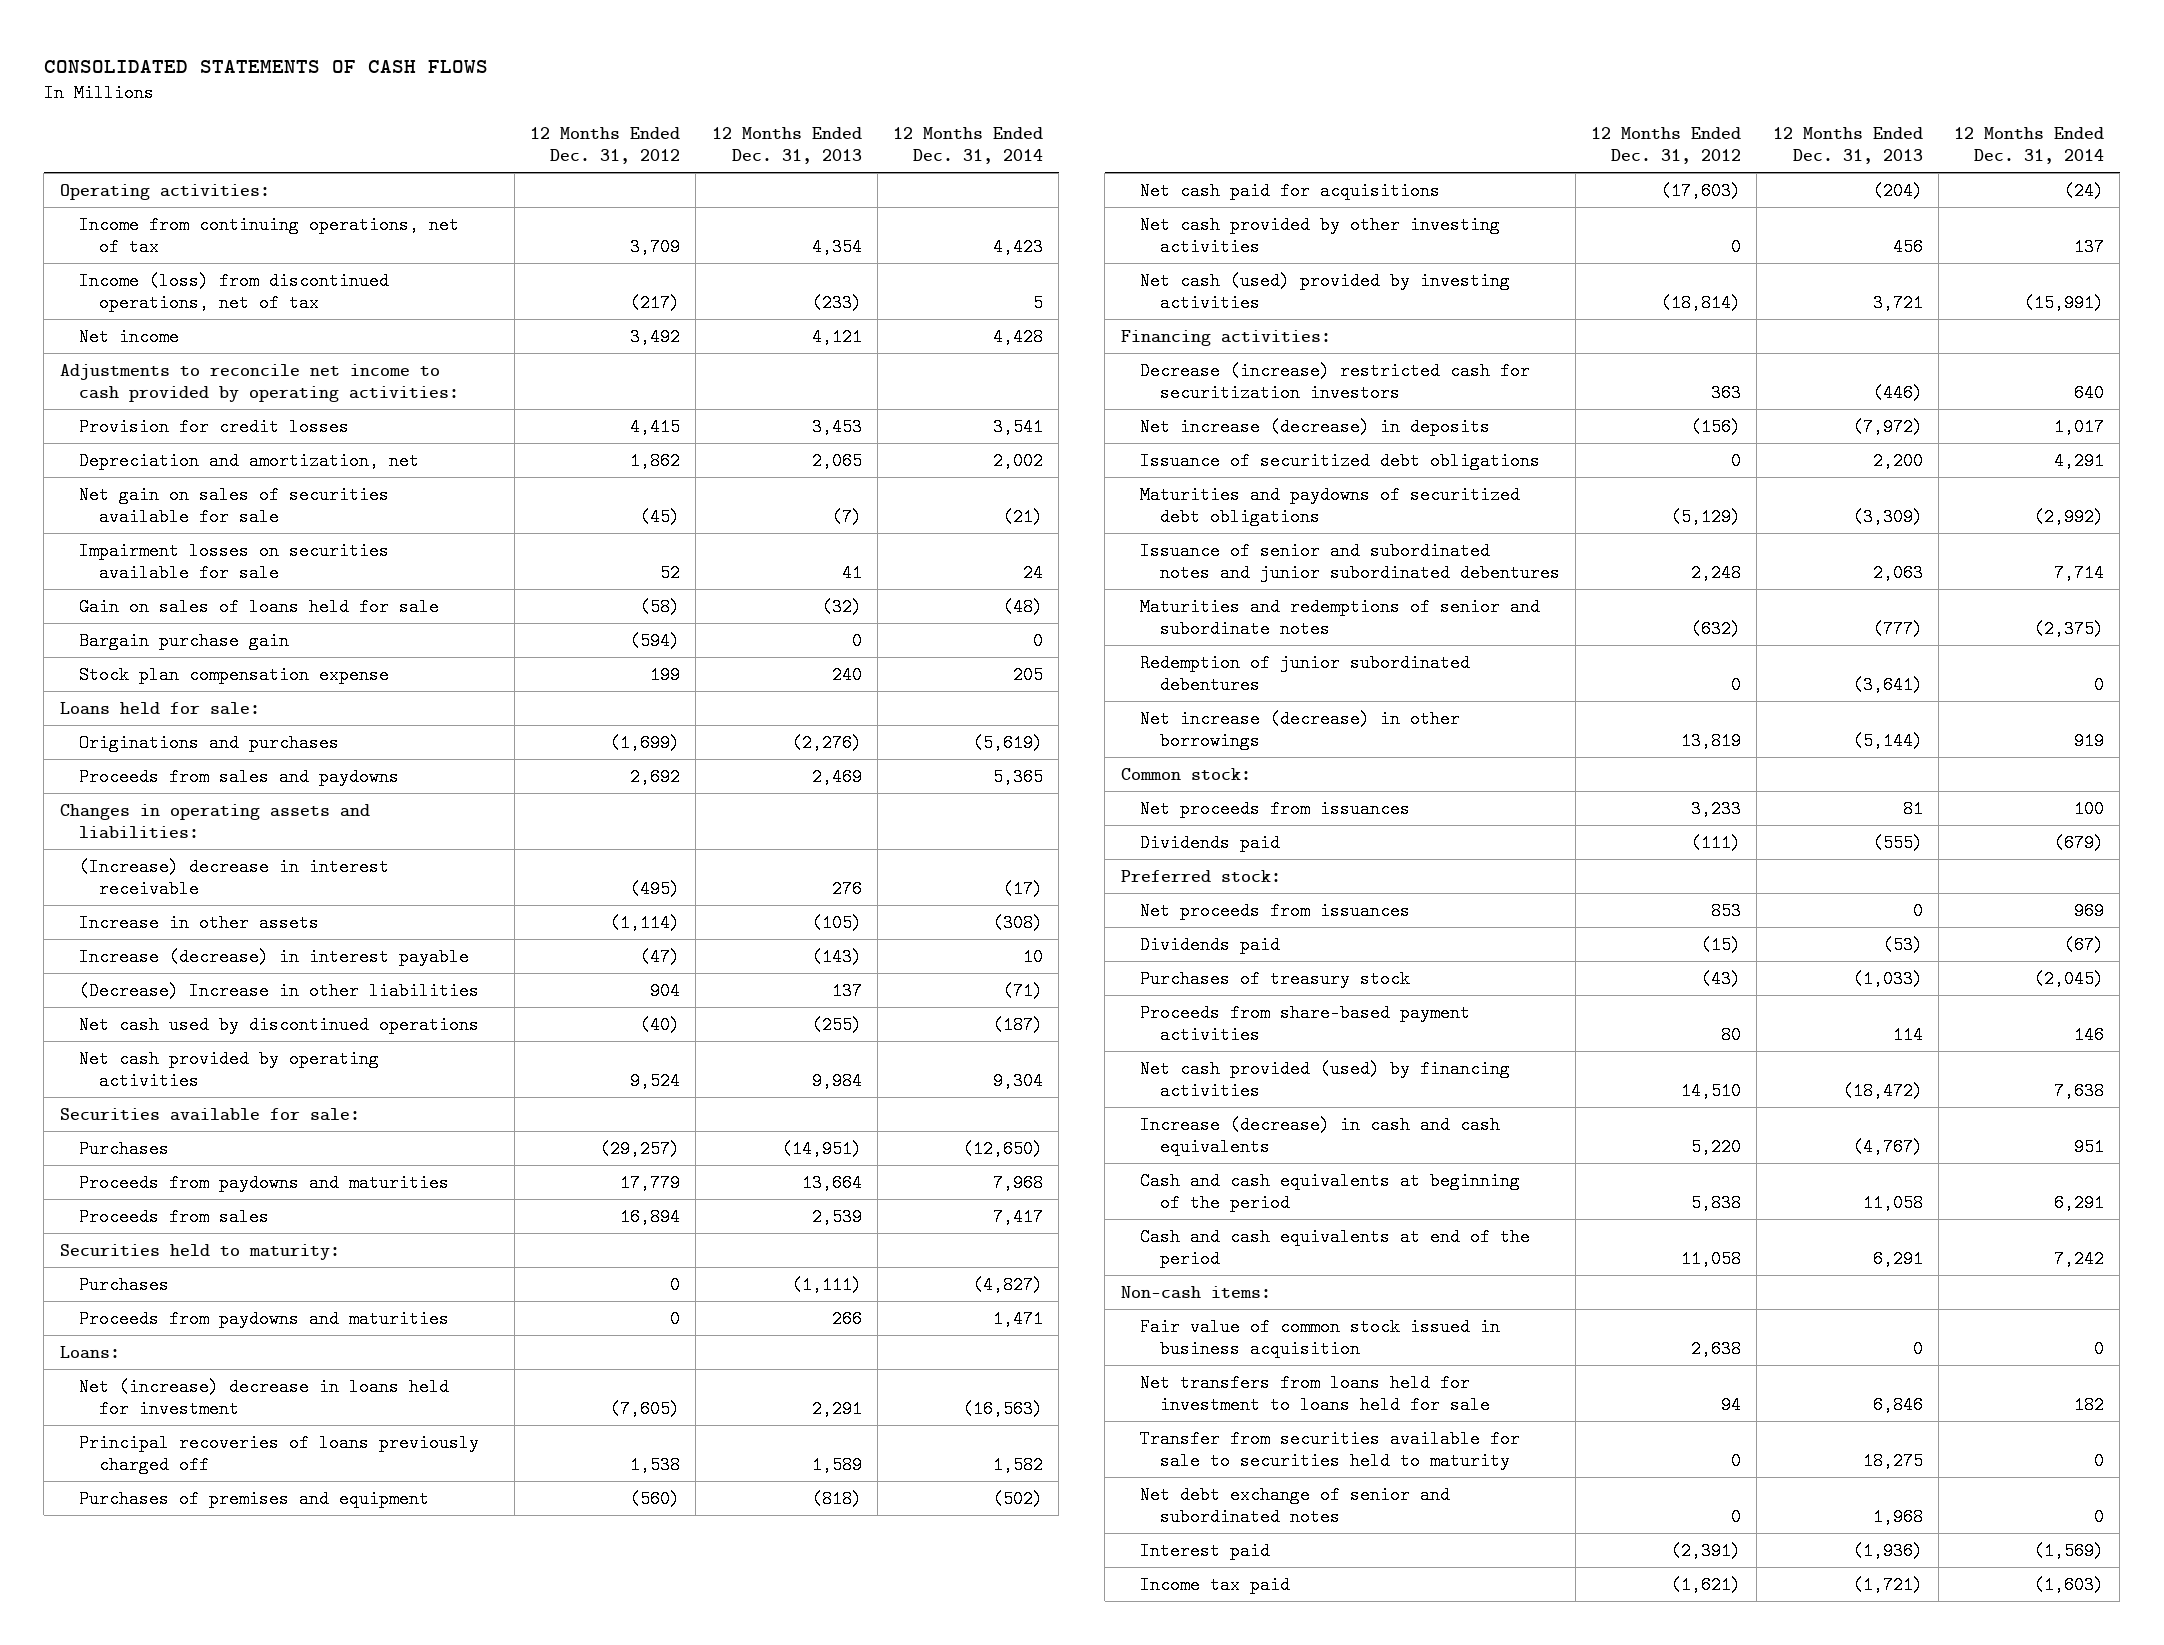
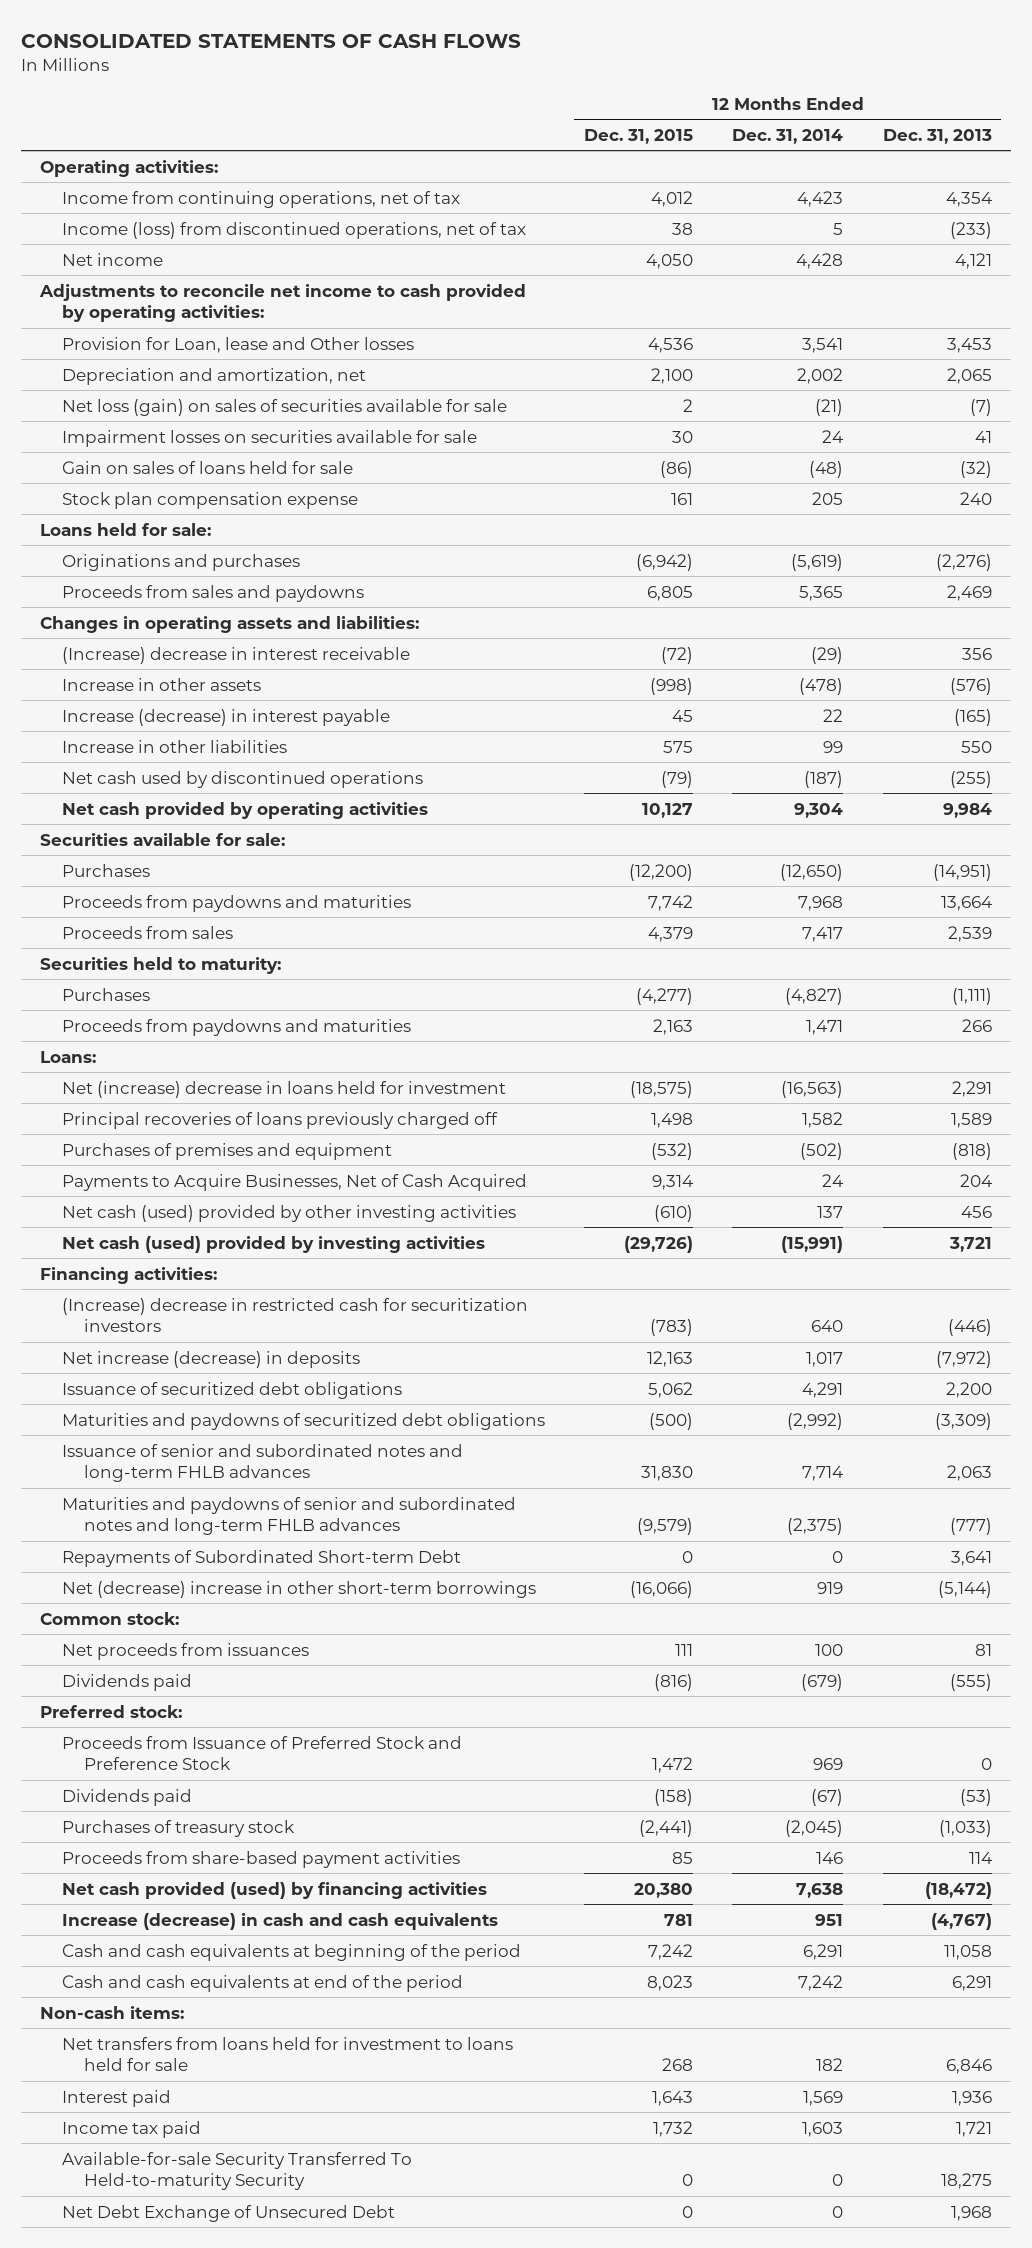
- | 12 Months Ended Dec. 31, 2012 | 12 Months Ended Dec. 31, 2013 | 12 Months Ended Dec. 31, 2014
+ | 12 Months Ended Dec. 31, 2015 | 12 Months Ended Dec. 31, 2014 | 12 Months Ended Dec. 31, 2013
- Provision for credit losses | 4,415 | 3,453 | 3,541
+ Provision for Loan, lease and Other losses | 4,536 | 3,541 | 3,453
- Net gain on sales of securities available for sale | (45) | (7) | (21)
+ Net loss (gain) on sales of securities available for sale | 2 | (21) | (7)
- Bargain purchase gain | (594) | 0 | 0
- (Increase) decrease in interest receivable | (495) | 276 | (17)
- Increase in other assets | (1,114) | (105) | (308)
- Increase (decrease) in interest payable | (47) | (143) | 10
- (Decrease) Increase in other liabilities | 904 | 137 | (71)
+ (Increase) decrease in interest receivable | (72) | (29) | 356
+ Increase in other assets | (998) | (478) | (576)
+ Increase (decrease) in interest payable | 45 | 22 | (165)
+ Increase in other liabilities | 575 | 99 | 550
- Net cash paid for acquisitions | (17,603) | (204) | (24)
- Net cash provided by other investing activities | 0 | 456 | 137
+ Payments to Acquire Businesses, Net of Cash Acquired | 9,314 | 24 | 204
+ Net cash (used) provided by other investing activities | (610) | 137 | 456
- Decrease (increase) restricted cash for securitization investors | 363 | (446) | 640
+ (Increase) decrease in restricted cash for securitization investors | (783) | 640 | (446)
- Issuance of senior and subordinated notes and junior subordinated debentures | 2,248 | 2,063 | 7,714
- Maturities and redemptions of senior and subordinate notes | (632) | (777) | (2,375)
- Redemption of junior subordinated debentures | 0 | (3,641) | 0
- Net increase (decrease) in other borrowings | 13,819 | (5,144) | 919
+ Issuance of senior and subordinated notes and long-term FHLB advances | 31,830 | 7,714 | 2,063
+ Maturities and paydowns of senior and subordinated notes and long-term FHLB advances | (9,579) | (2,375) | (777)
+ Repayments of Subordinated Short-term Debt | 0 | 0 | 3,641
+ Net (decrease) increase in other short-term borrowings | (16,066) | 919 | (5,144)
- Net proceeds from issuances | 853 | 0 | 969
+ Proceeds from Issuance of Preferred Stock and Preference Stock | 1,472 | 969 | 0
- Fair value of common stock issued in business acquisition | 2,638 | 0 | 0
- Transfer from securities available for sale to securities held to maturity | 0 | 18,275 | 0
- Net debt exchange of senior and subordinated notes | 0 | 1,968 | 0
- Interest paid | (2,391) | (1,936) | (1,569)
- Income tax paid | (1,621) | (1,721) | (1,603)
+ Interest paid | 1,643 | 1,569 | 1,936
+ Income tax paid | 1,732 | 1,603 | 1,721
+ Available-for-sale Security Transferred To Held-to-maturity Security | 0 | 0 | 18,275
+ Net Debt Exchange of Unsecured Debt | 0 | 0 | 1,968

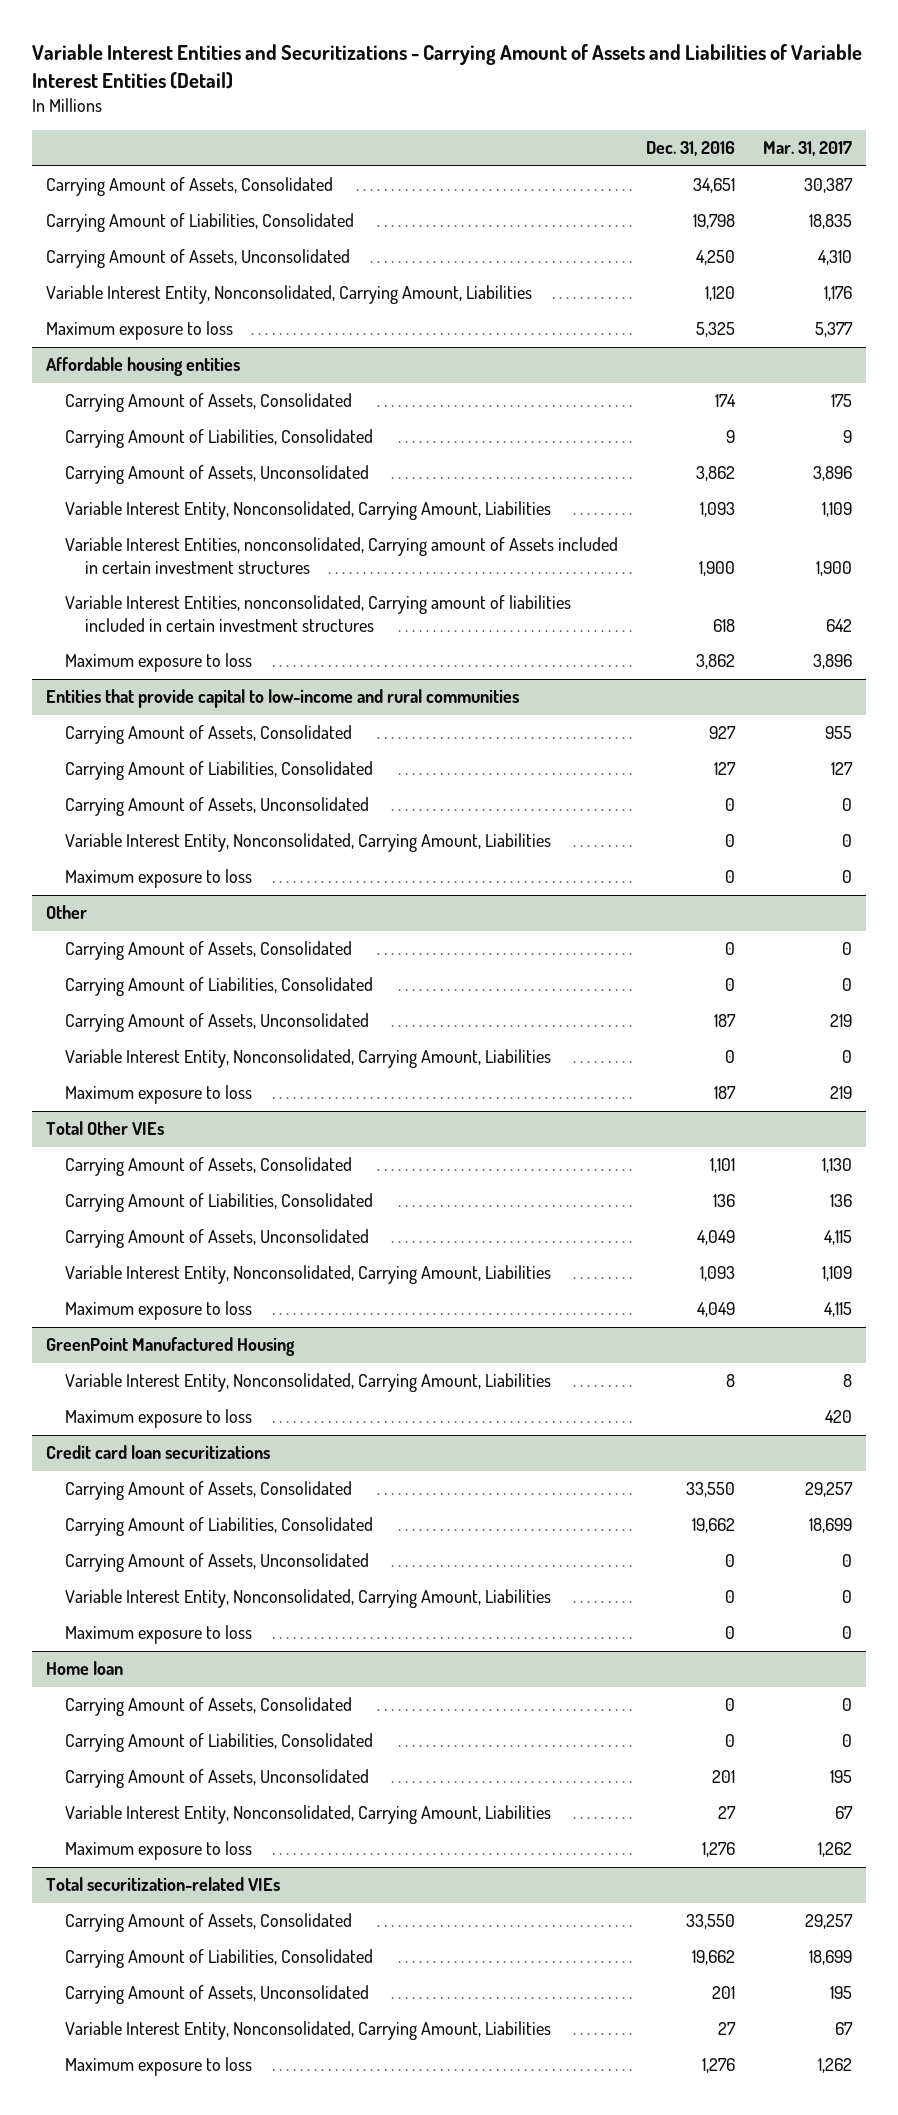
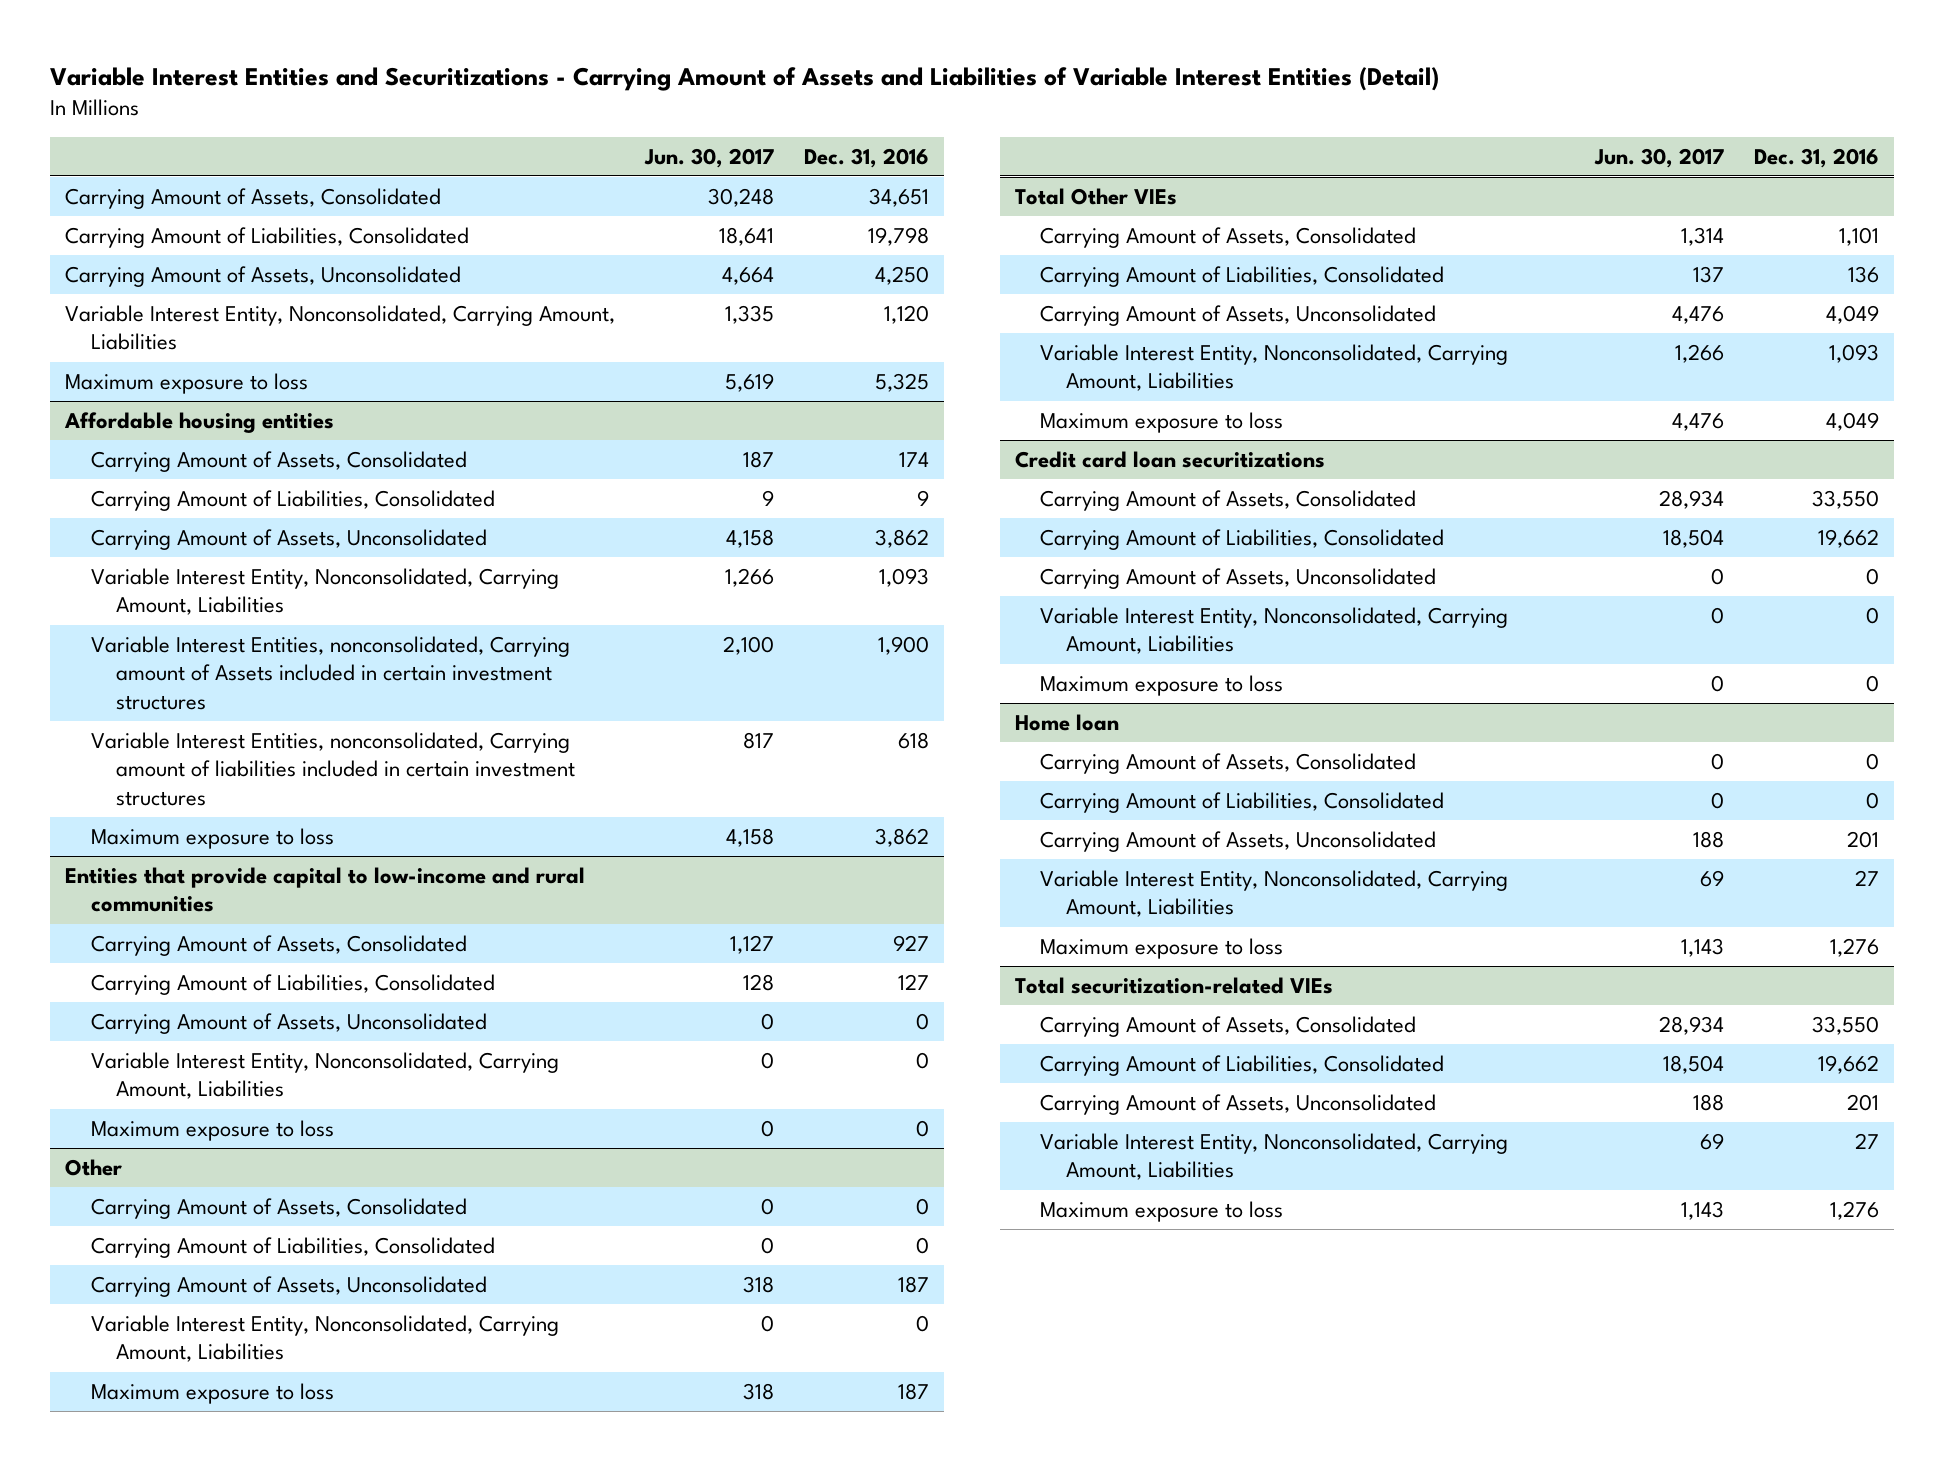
- | Dec. 31, 2016 | Mar. 31, 2017
+ | Jun. 30, 2017 | Dec. 31, 2016
- GreenPoint Manufactured Housing
- Variable Interest Entity, Nonconsolidated, Carrying Amount, Liabilities | 8 | 8
- Maximum exposure to loss | | 420

